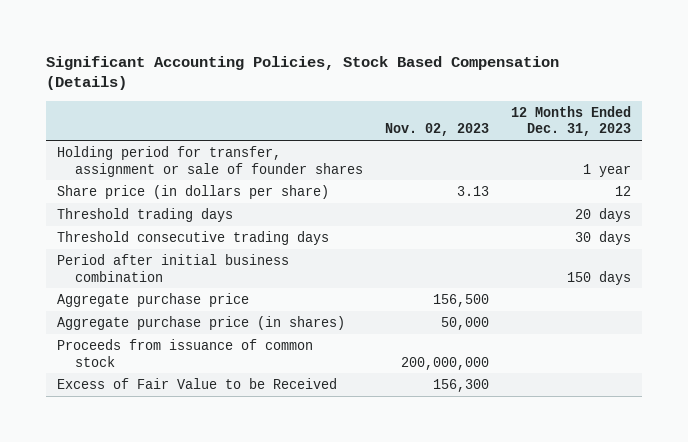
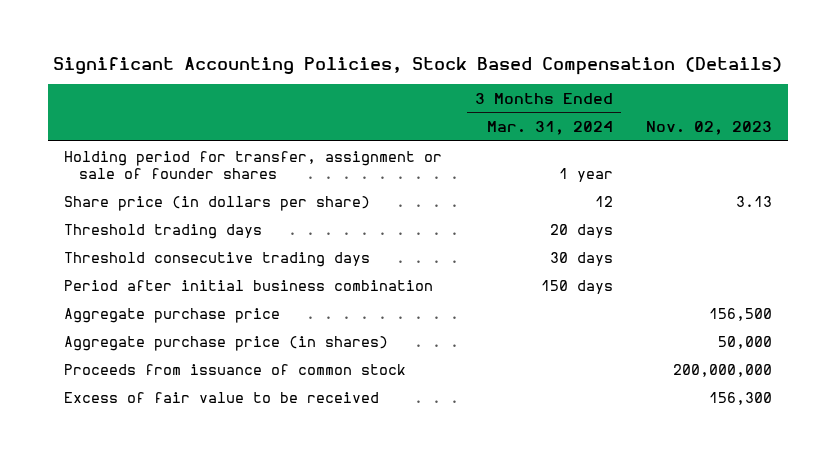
- | Nov. 02, 2023 | 12 Months Ended Dec. 31, 2023
+ | 3 Months Ended Mar. 31, 2024 | Nov. 02, 2023
- Excess of Fair Value to be Received | 156,300 |
+ Excess of fair value to be received | | 156,300

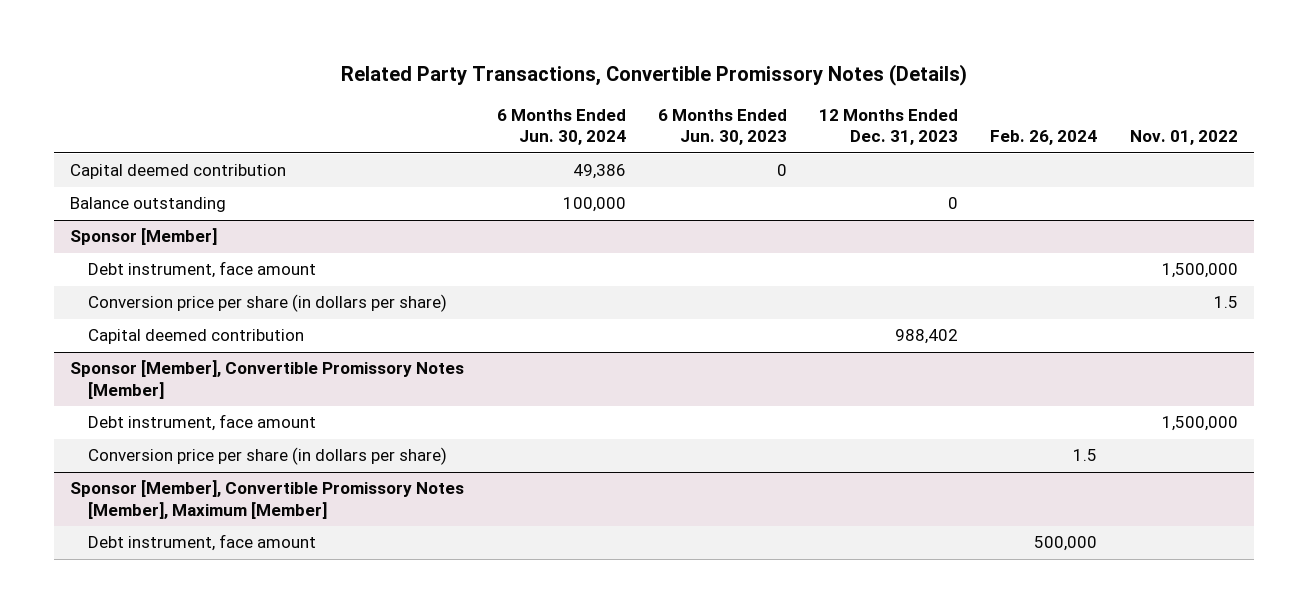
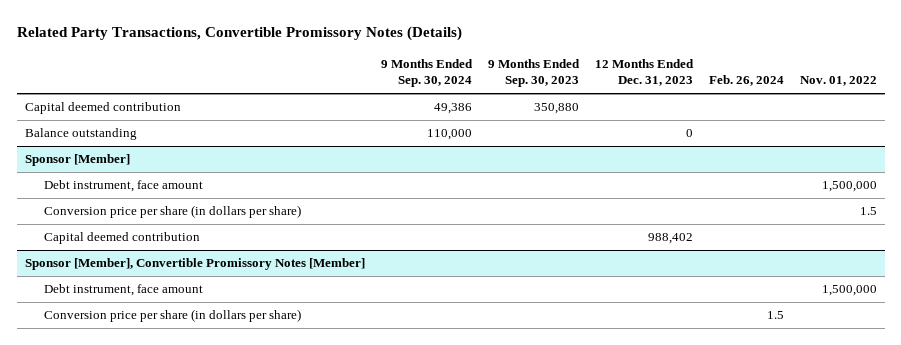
- | 6 Months Ended Jun. 30, 2024 | 6 Months Ended Jun. 30, 2023 | 12 Months Ended Dec. 31, 2023 | Feb. 26, 2024 | Nov. 01, 2022
+ | 9 Months Ended Sep. 30, 2024 | 9 Months Ended Sep. 30, 2023 | 12 Months Ended Dec. 31, 2023 | Feb. 26, 2024 | Nov. 01, 2022
- Sponsor [Member], Convertible Promissory Notes [Member], Maximum [Member]
- Debt instrument, face amount | | | | 500,000 |

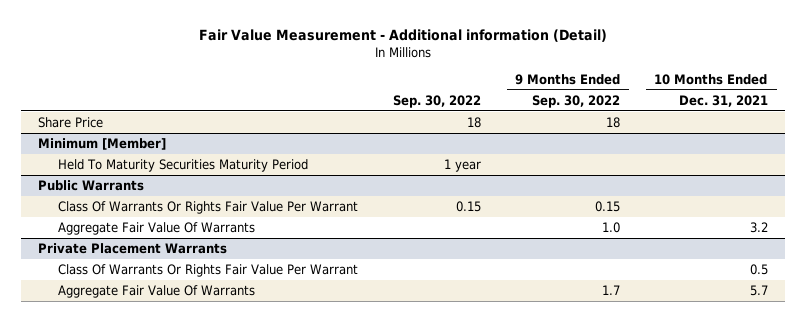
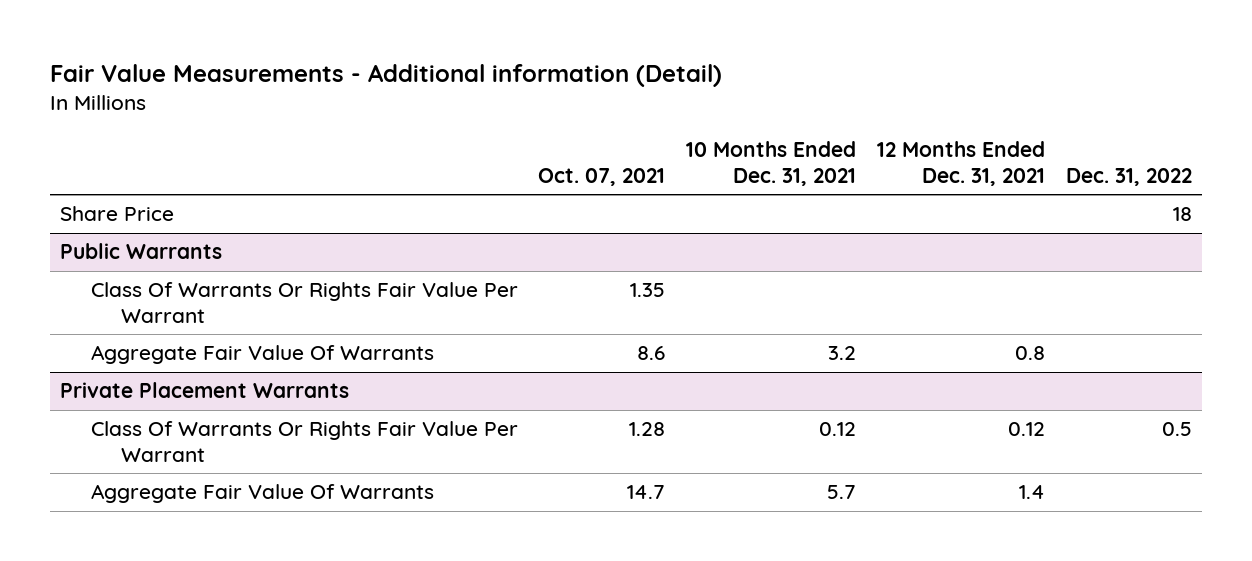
- Fair Value Measurement - Additional information (Detail)
+ Fair Value Measurements - Additional information (Detail)
- | Sep. 30, 2022 | 9 Months Ended Sep. 30, 2022 | 10 Months Ended Dec. 31, 2021
+ | Oct. 07, 2021 | 10 Months Ended Dec. 31, 2021 | 12 Months Ended Dec. 31, 2021 | Dec. 31, 2022
- Minimum [Member]
- Held To Maturity Securities Maturity Period | 1 year | |
@ Private Placement Warrants
- Class Of Warrants Or Rights Fair Value Per Warrant | | | 0.5
+ Class Of Warrants Or Rights Fair Value Per Warrant | 1.28 | 0.12 | 0.12 | 0.5

